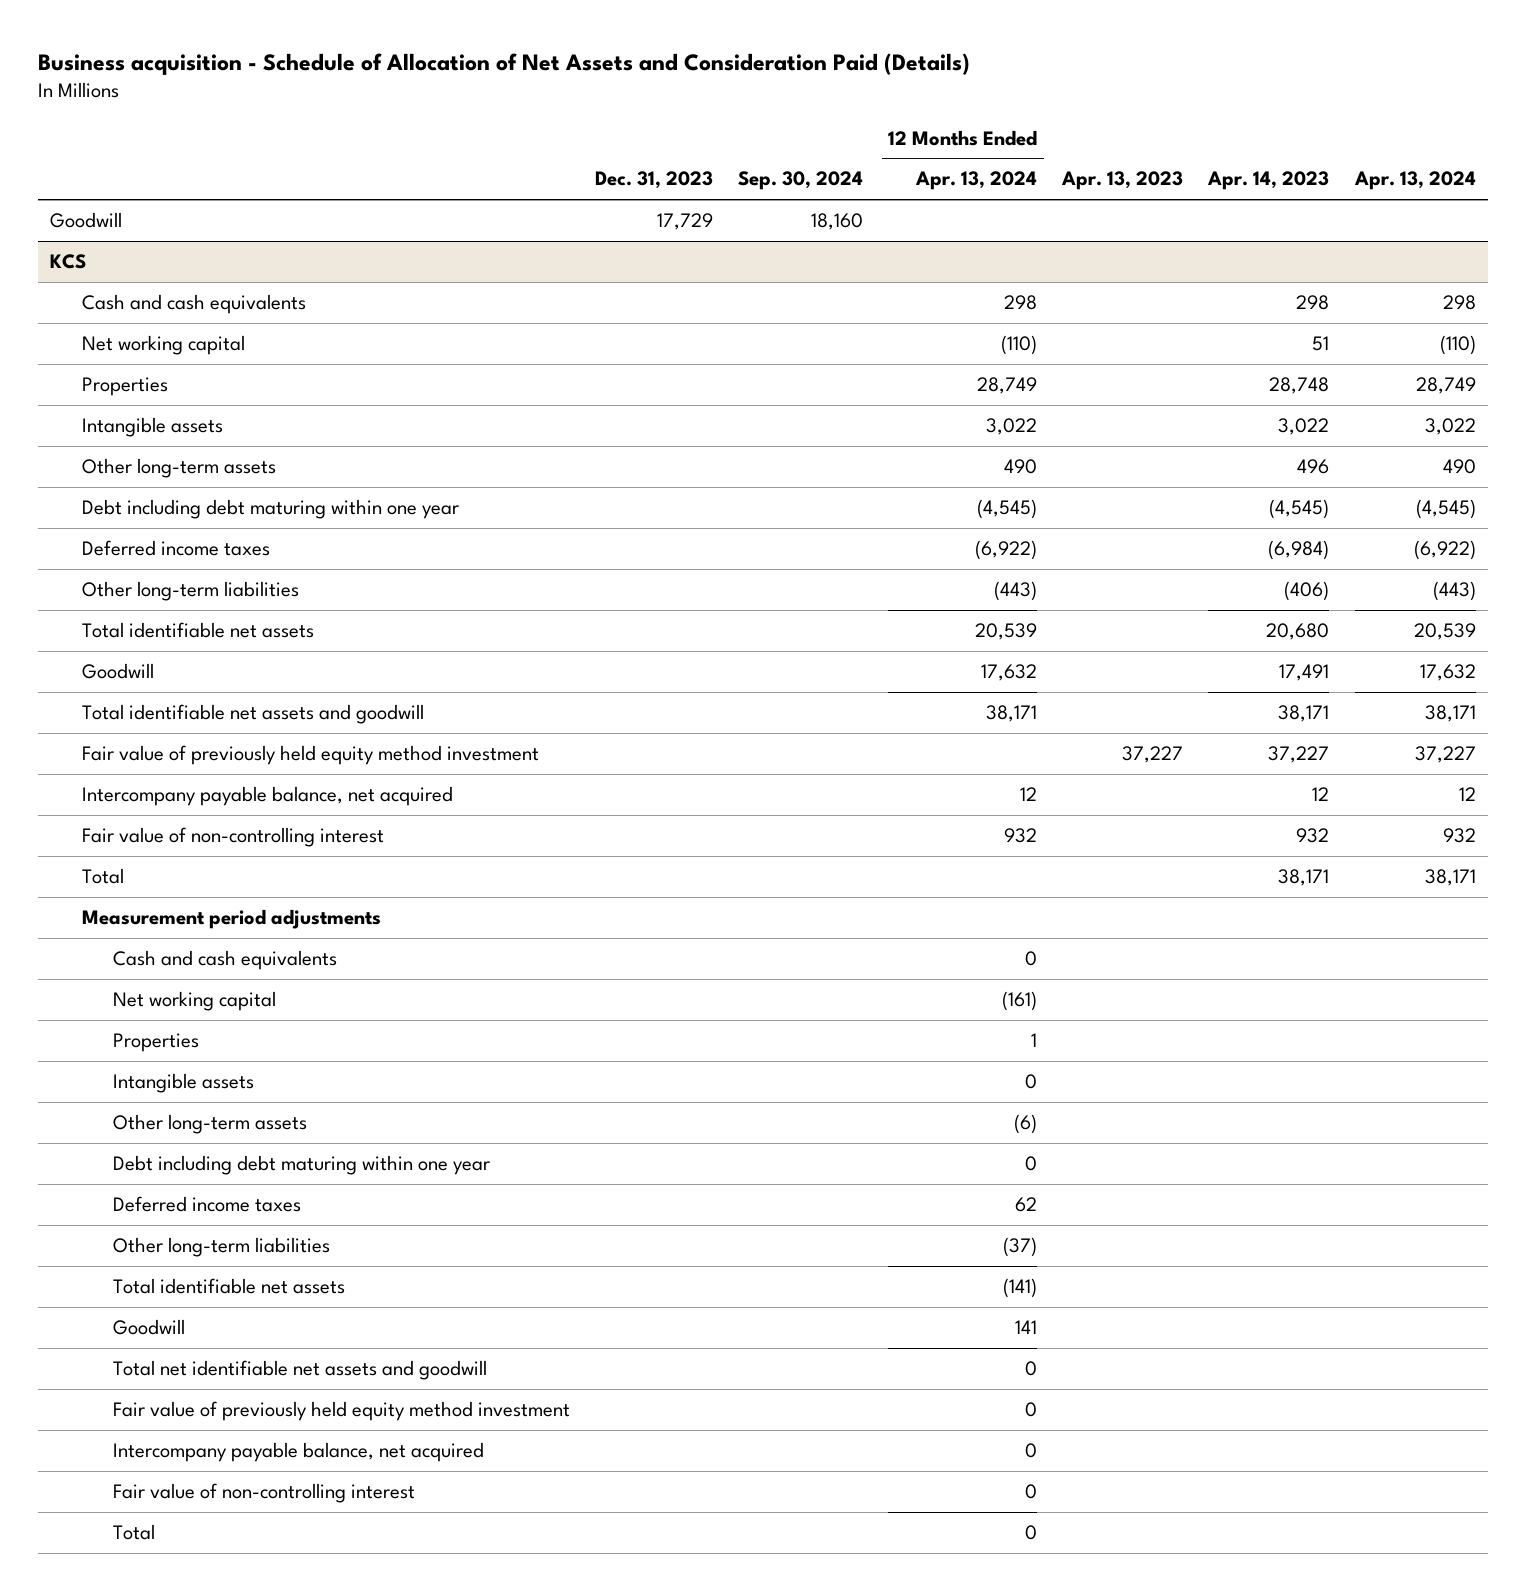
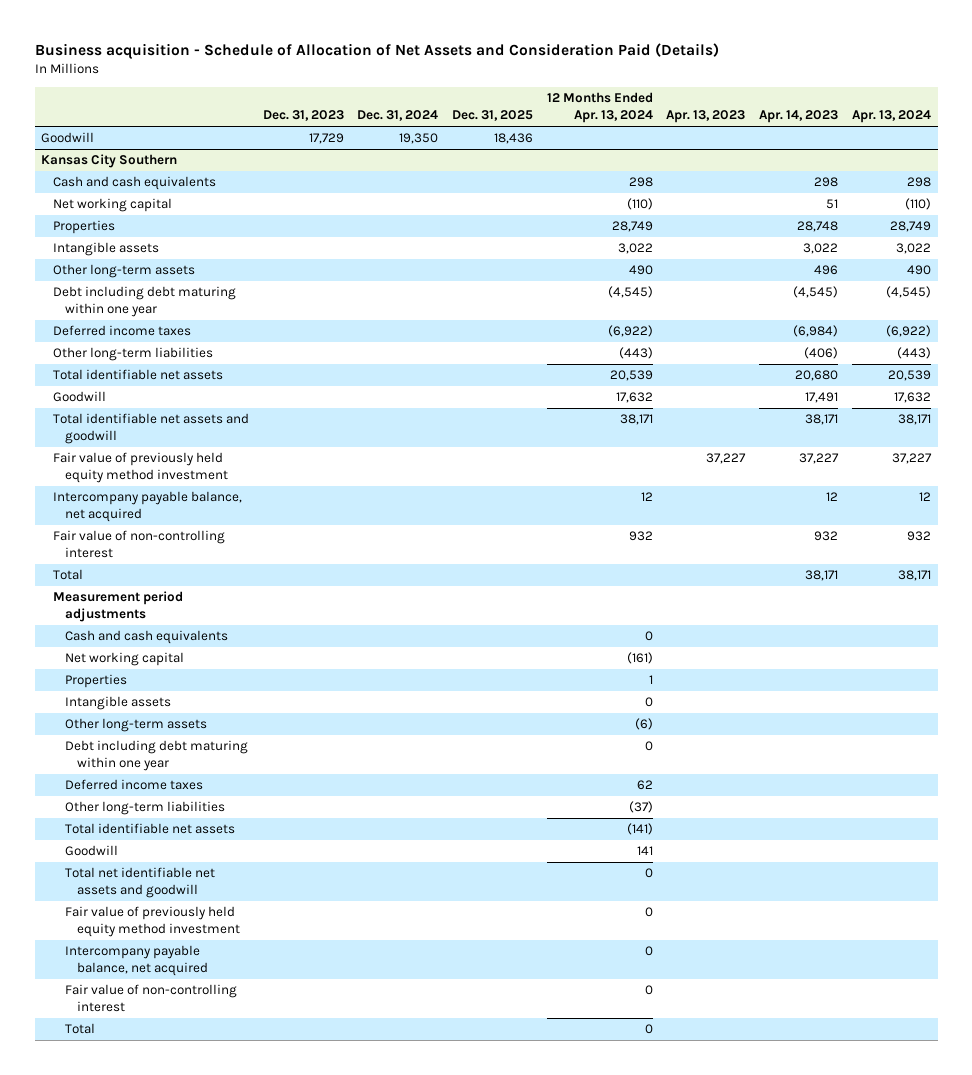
- | Dec. 31, 2023 | Sep. 30, 2024 | 12 Months Ended Apr. 13, 2024 | Apr. 13, 2023 | Apr. 14, 2023 | Apr. 13, 2024
+ | Dec. 31, 2023 | Dec. 31, 2024 | Dec. 31, 2025 | 12 Months Ended Apr. 13, 2024 | Apr. 13, 2023 | Apr. 14, 2023 | Apr. 13, 2024
- KCS
+ Kansas City Southern

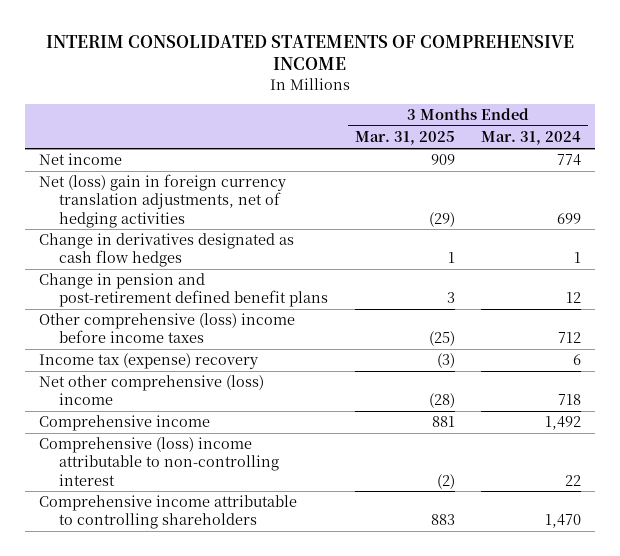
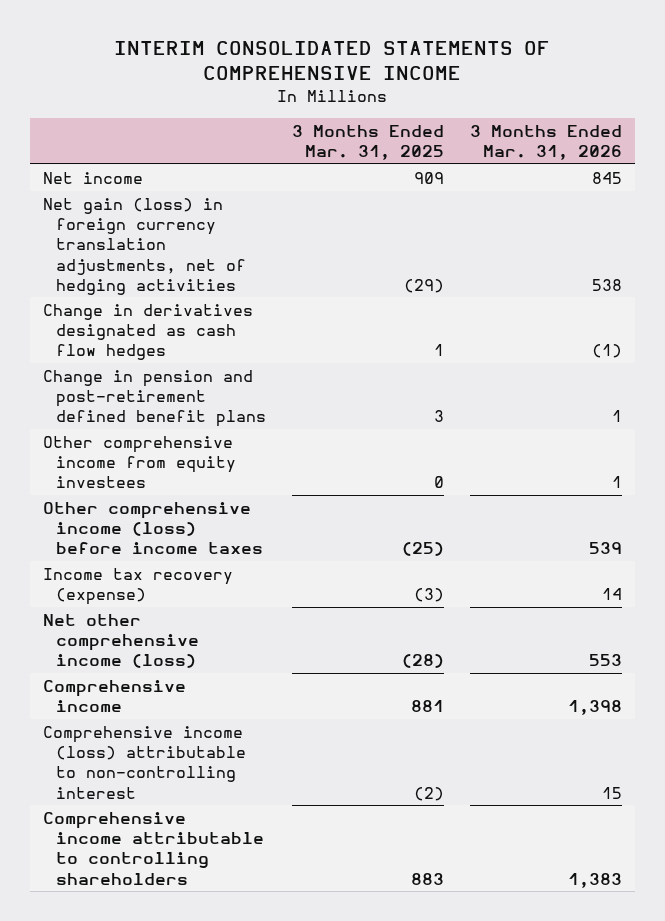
- | 3 Months Ended Mar. 31, 2025 | 3 Months Ended Mar. 31, 2024
+ | 3 Months Ended Mar. 31, 2025 | 3 Months Ended Mar. 31, 2026
- Net (loss) gain in foreign currency translation adjustments, net of hedging activities | (29) | 699
+ Net gain (loss) in foreign currency translation adjustments, net of hedging activities | (29) | 538
- Other comprehensive (loss) income before income taxes | (25) | 712
- Income tax (expense) recovery | (3) | 6
- Net other comprehensive (loss) income | (28) | 718
+ Other comprehensive income from equity investees | 0 | 1
+ Other comprehensive income (loss) before income taxes | (25) | 539
+ Income tax recovery (expense) | (3) | 14
+ Net other comprehensive income (loss) | (28) | 553
- Comprehensive (loss) income attributable to non-controlling interest | (2) | 22
+ Comprehensive income (loss) attributable to non-controlling interest | (2) | 15

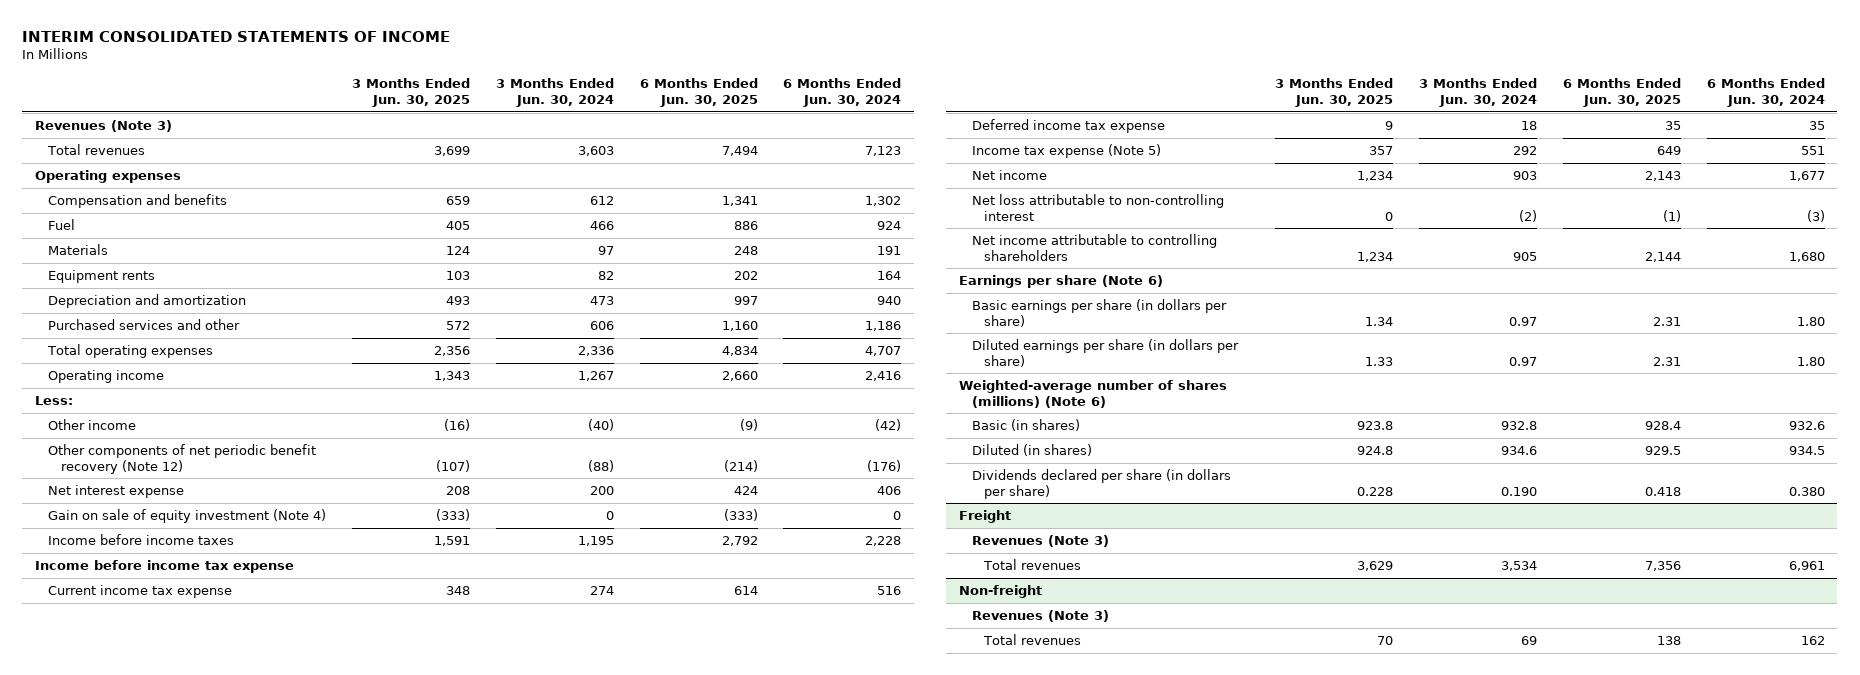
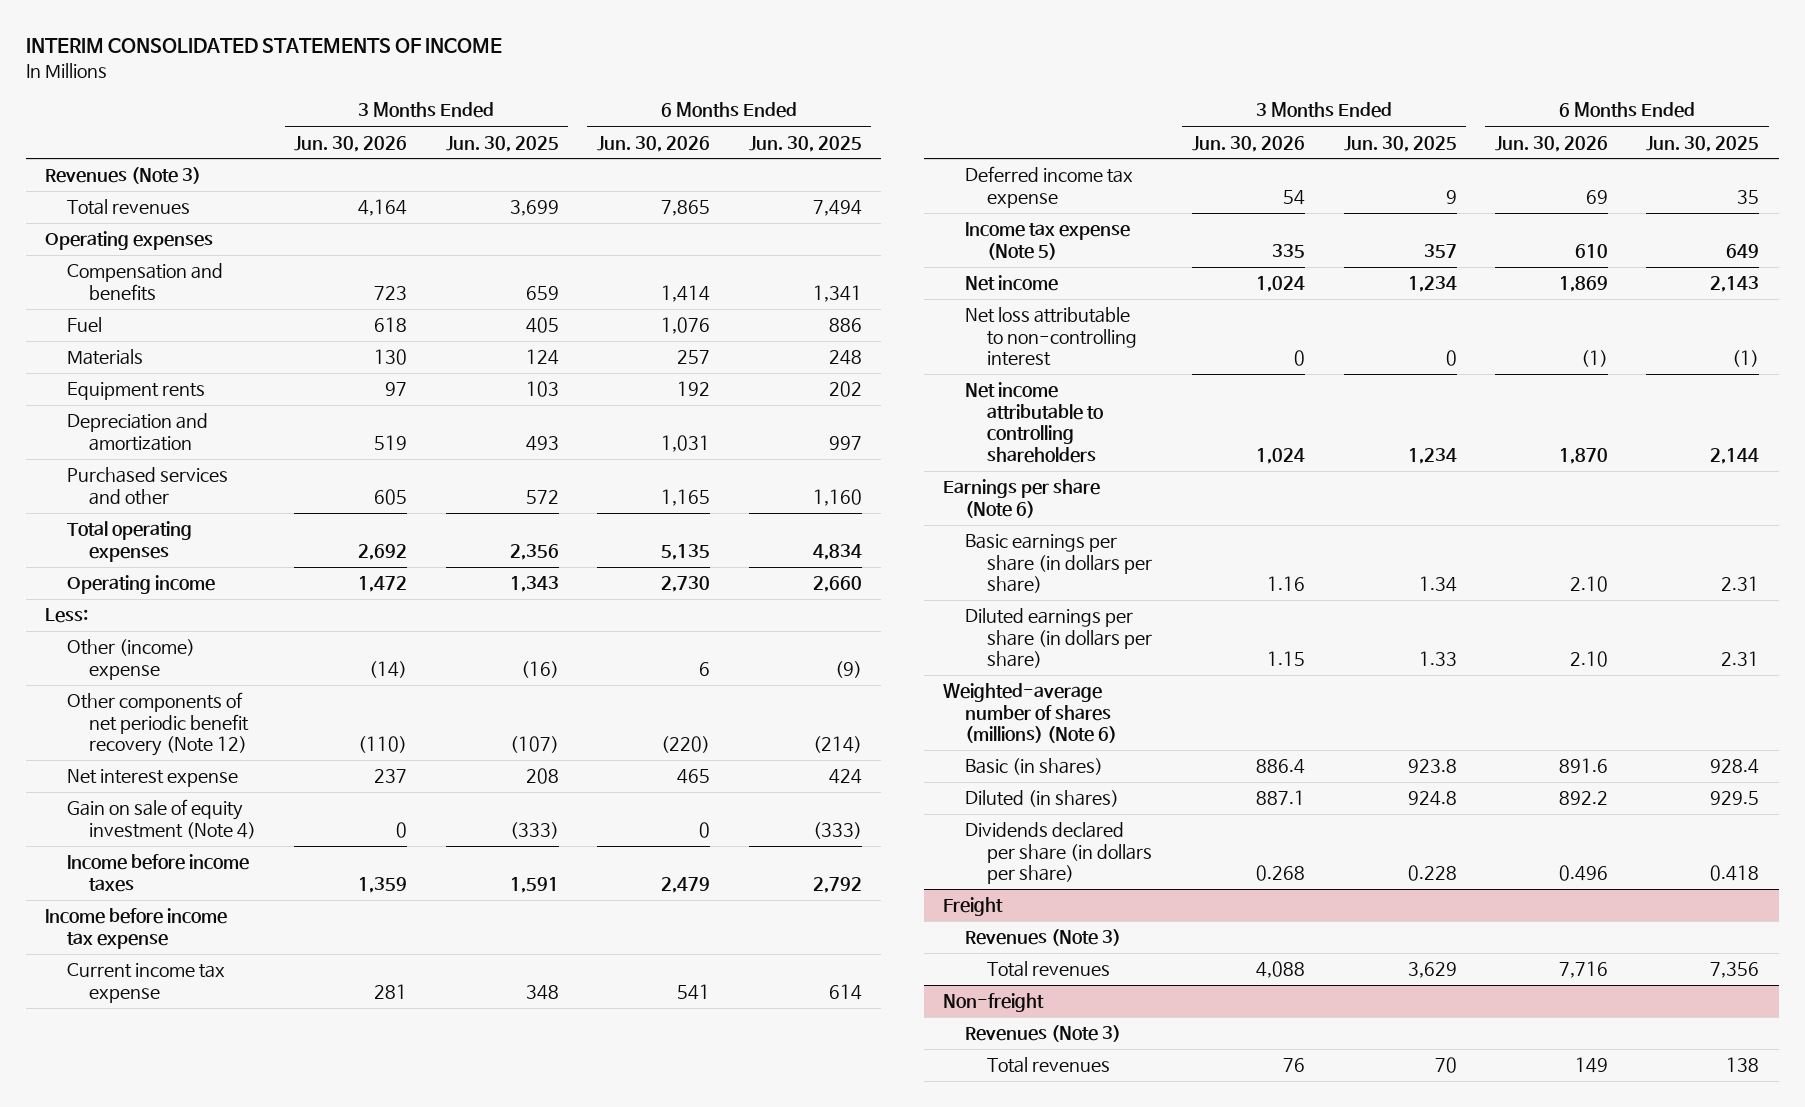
- | 3 Months Ended Jun. 30, 2025 | 3 Months Ended Jun. 30, 2024 | 6 Months Ended Jun. 30, 2025 | 6 Months Ended Jun. 30, 2024
+ | 3 Months Ended Jun. 30, 2026 | 3 Months Ended Jun. 30, 2025 | 6 Months Ended Jun. 30, 2026 | 6 Months Ended Jun. 30, 2025
- Other income | (16) | (40) | (9) | (42)
+ Other (income) expense | (14) | (16) | 6 | (9)

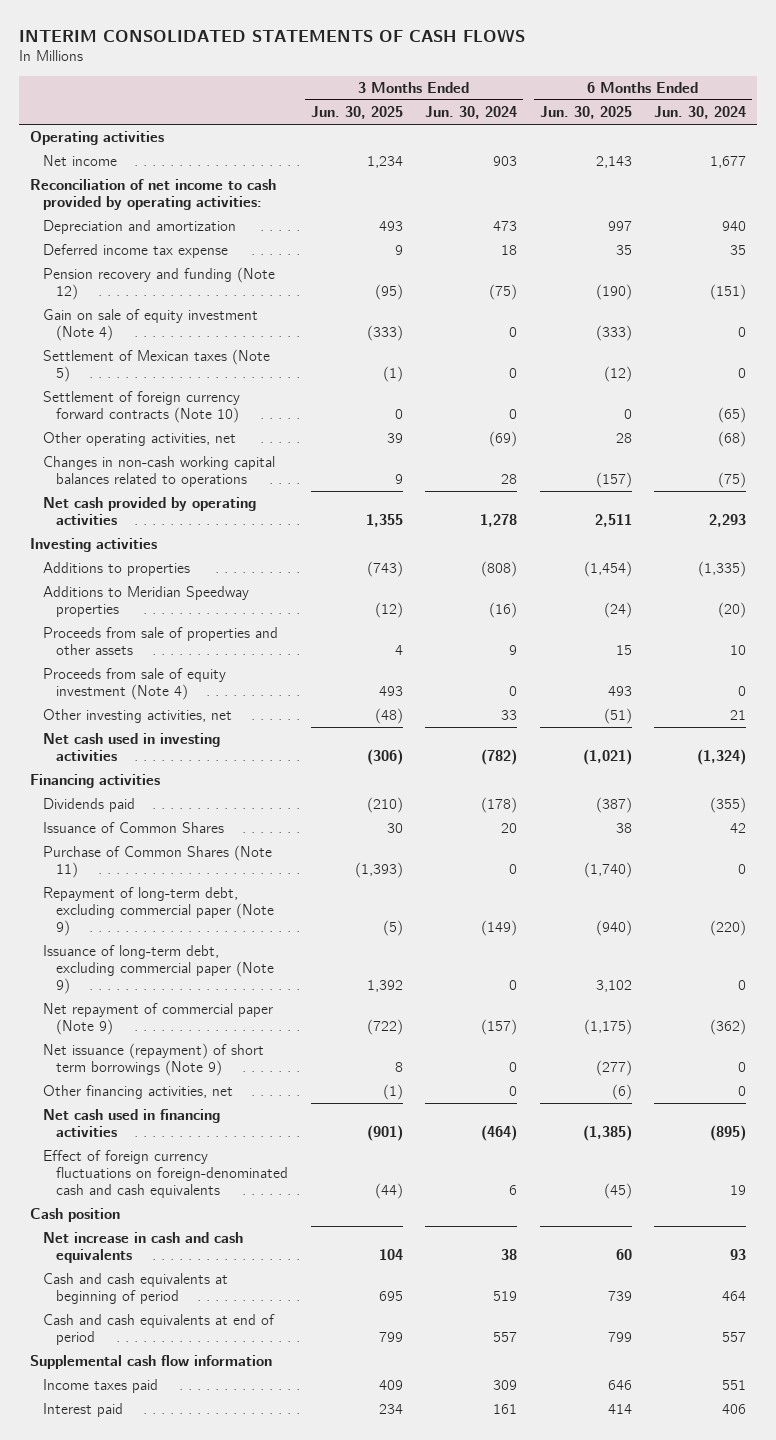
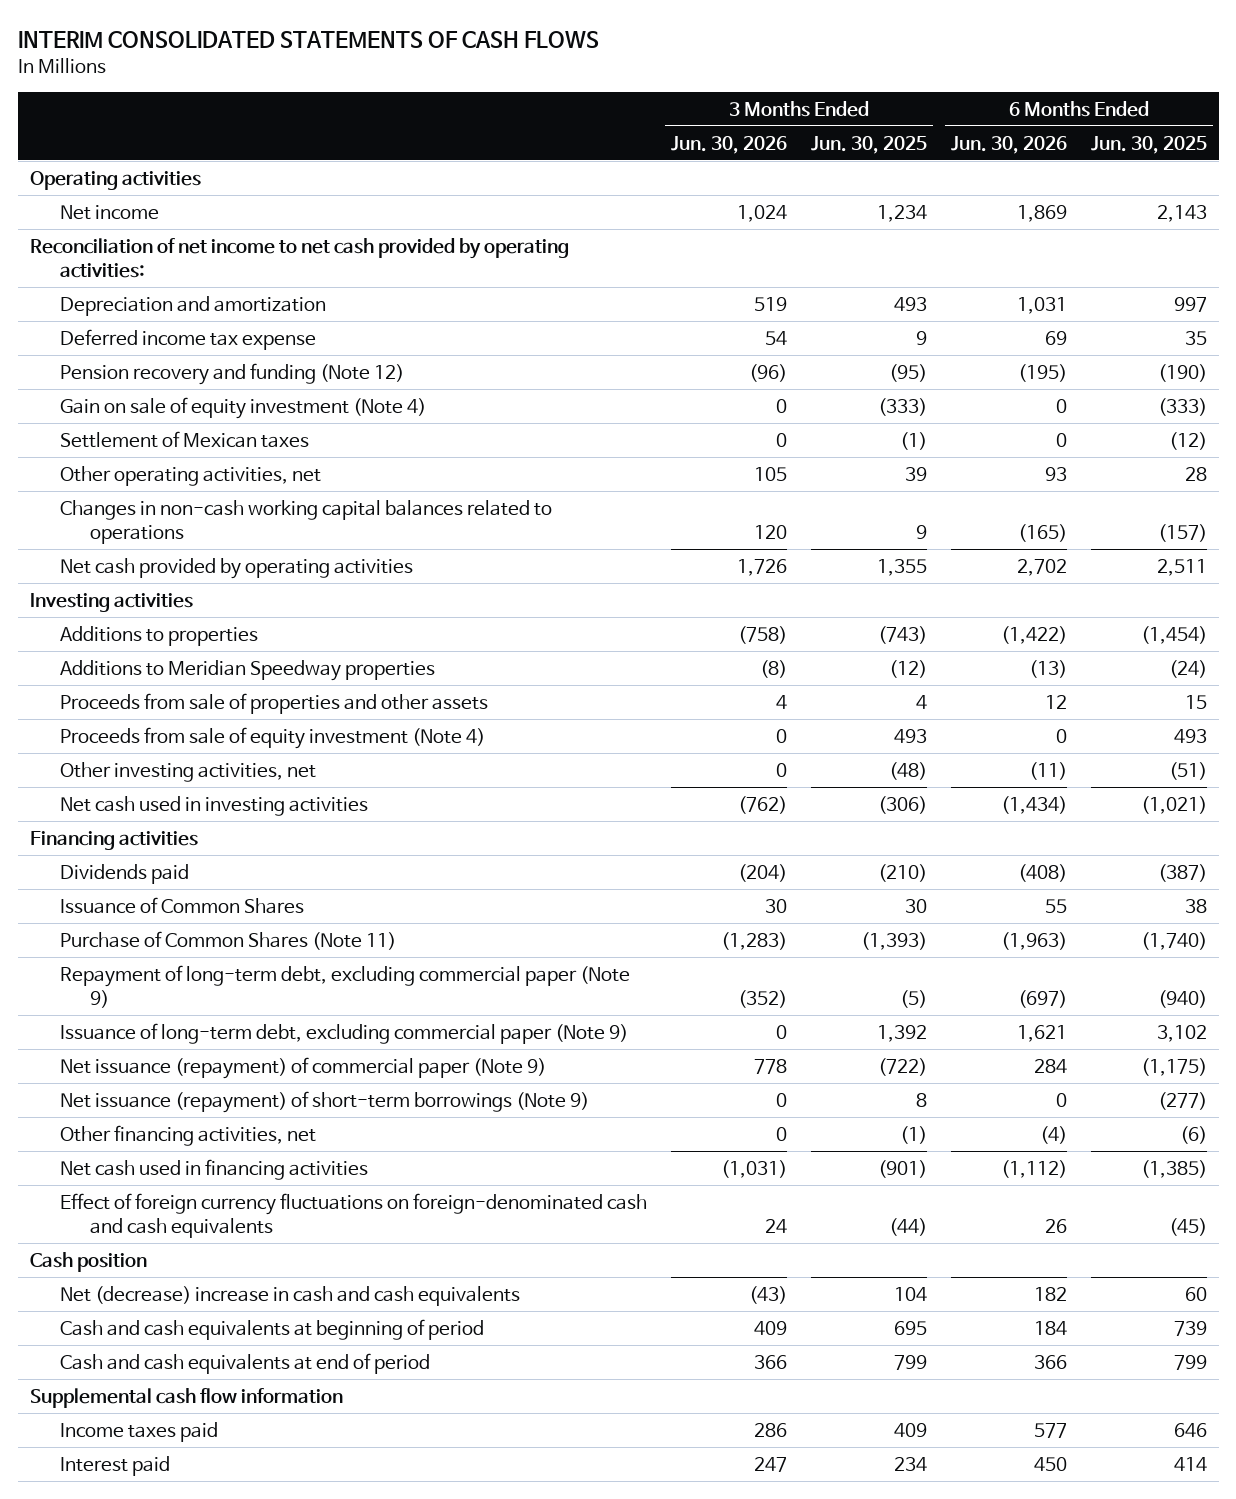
- | 3 Months Ended Jun. 30, 2025 | 3 Months Ended Jun. 30, 2024 | 6 Months Ended Jun. 30, 2025 | 6 Months Ended Jun. 30, 2024
+ | 3 Months Ended Jun. 30, 2026 | 3 Months Ended Jun. 30, 2025 | 6 Months Ended Jun. 30, 2026 | 6 Months Ended Jun. 30, 2025
- Reconciliation of net income to cash provided by operating activities:
+ Reconciliation of net income to net cash provided by operating activities:
- Settlement of Mexican taxes (Note 5) | (1) | 0 | (12) | 0
- Settlement of foreign currency forward contracts (Note 10) | 0 | 0 | 0 | (65)
+ Settlement of Mexican taxes | 0 | (1) | 0 | (12)
- Net repayment of commercial paper (Note 9) | (722) | (157) | (1,175) | (362)
- Net issuance (repayment) of short term borrowings (Note 9) | 8 | 0 | (277) | 0
+ Net issuance (repayment) of commercial paper (Note 9) | 778 | (722) | 284 | (1,175)
+ Net issuance (repayment) of short-term borrowings (Note 9) | 0 | 8 | 0 | (277)
- Net increase in cash and cash equivalents | 104 | 38 | 60 | 93
+ Net (decrease) increase in cash and cash equivalents | (43) | 104 | 182 | 60

